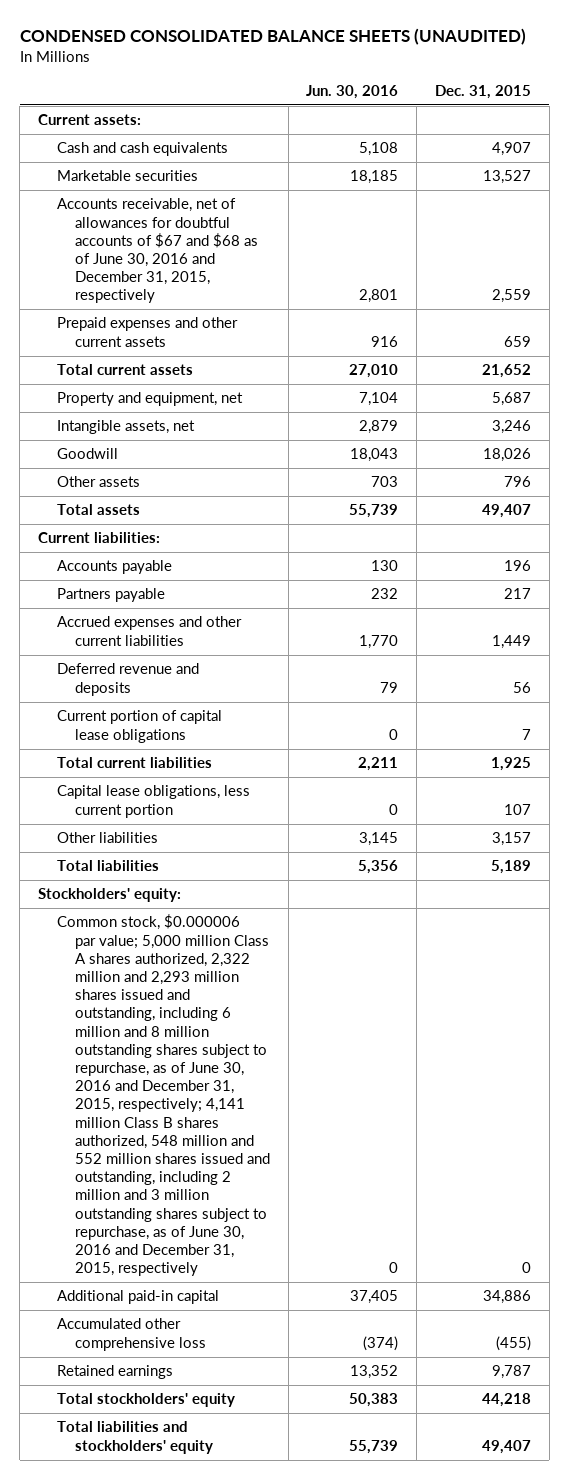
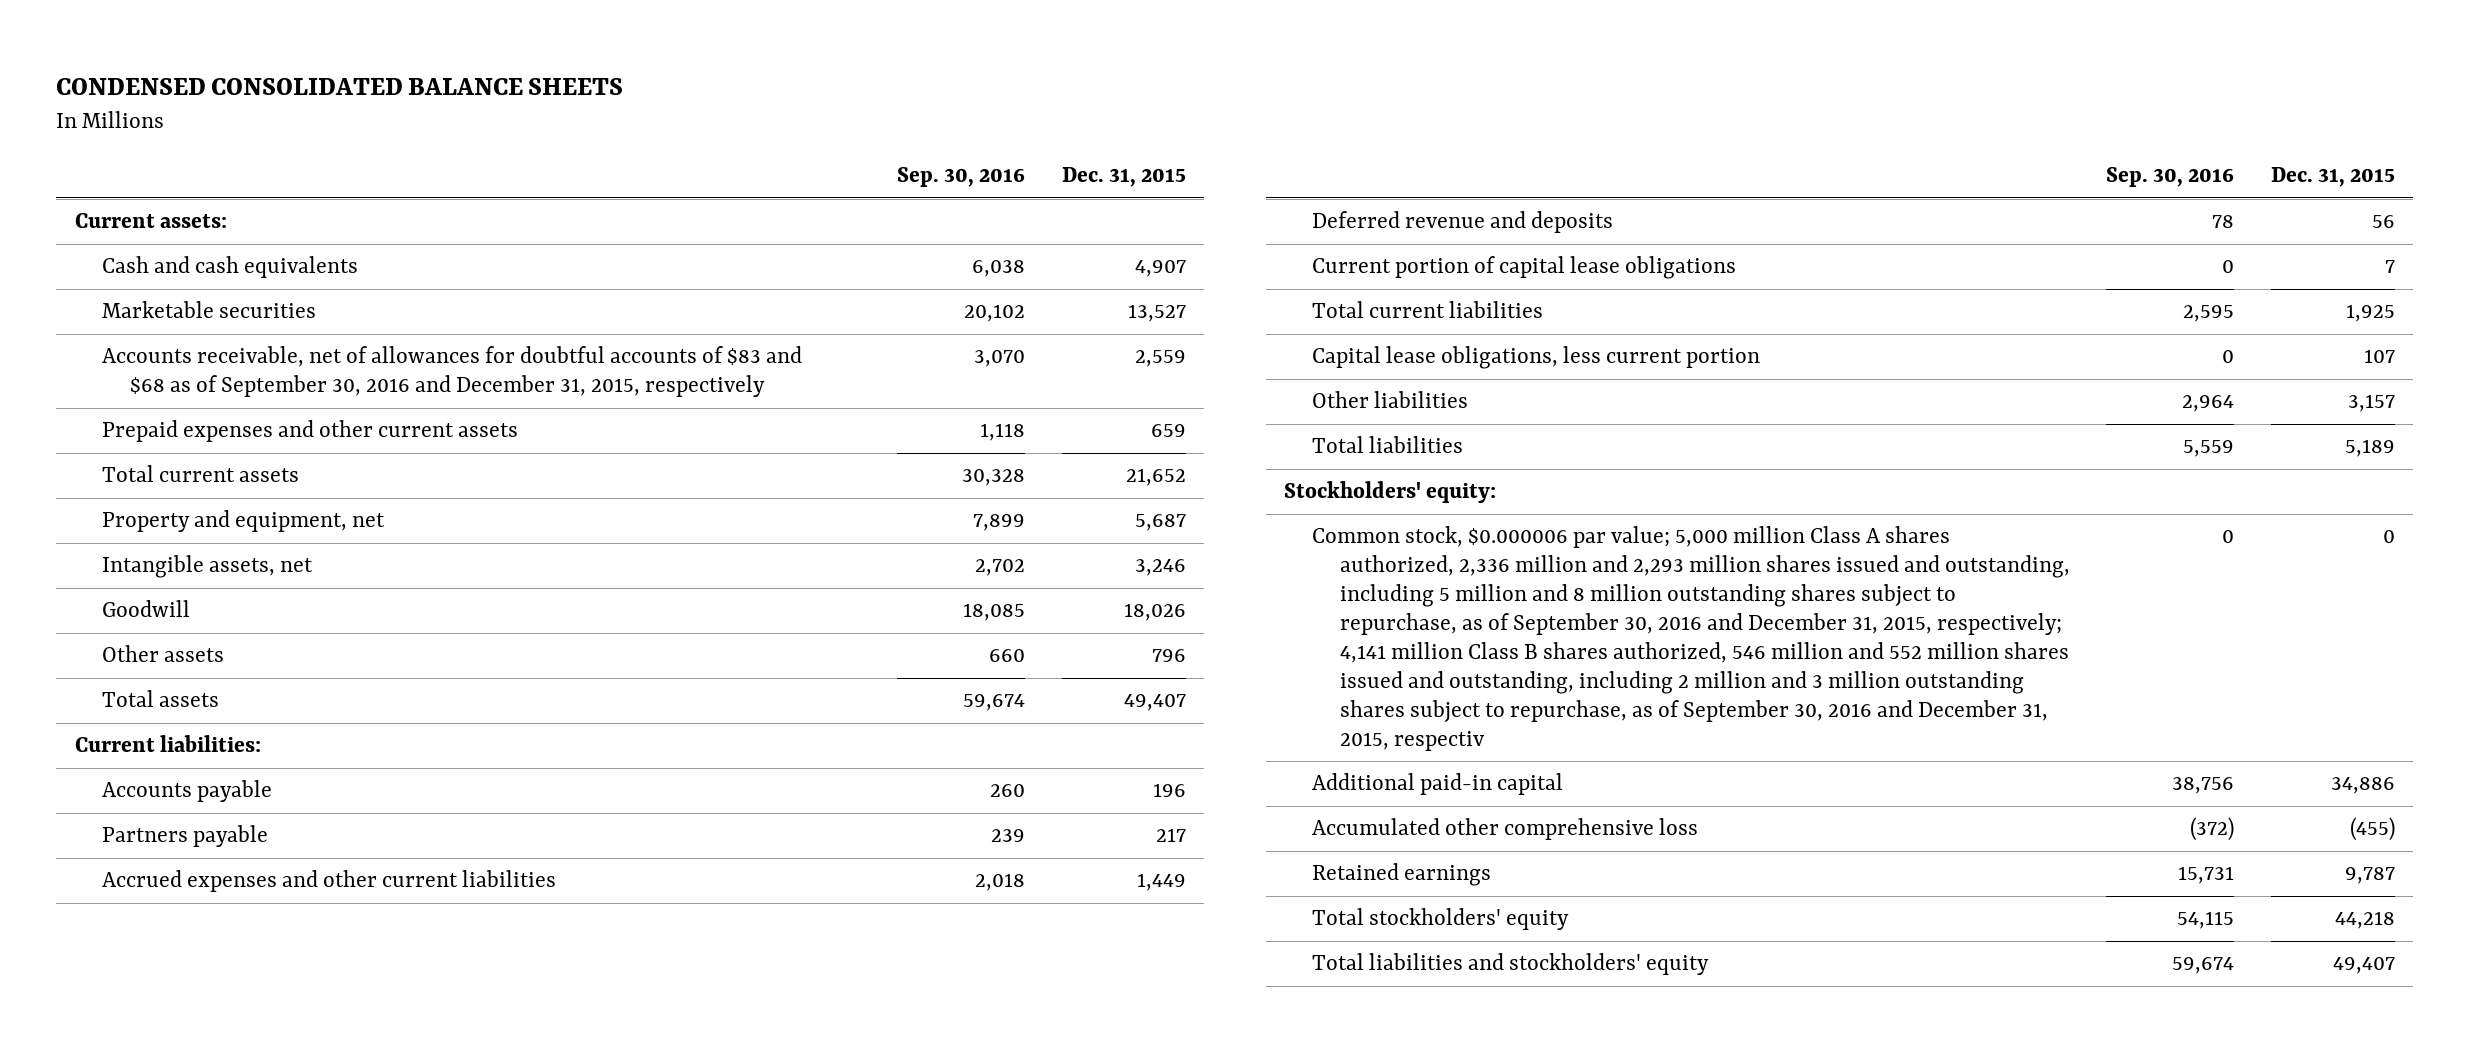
- CONDENSED CONSOLIDATED BALANCE SHEETS (UNAUDITED)
+ CONDENSED CONSOLIDATED BALANCE SHEETS
- | Jun. 30, 2016 | Dec. 31, 2015
+ | Sep. 30, 2016 | Dec. 31, 2015
- Accounts receivable, net of allowances for doubtful accounts of $67 and $68 as of June 30, 2016 and December 31, 2015, respectively | 2,801 | 2,559
+ Accounts receivable, net of allowances for doubtful accounts of $83 and $68 as of September 30, 2016 and December 31, 2015, respectively | 3,070 | 2,559
- Common stock, $0.000006 par value; 5,000 million Class A shares authorized, 2,322 million and 2,293 million shares issued and outstanding, including 6 million and 8 million outstanding shares subject to repurchase, as of June 30, 2016 and December 31, 2015, respectively; 4,141 million Class B shares authorized, 548 million and 552 million shares issued and outstanding, including 2 million and 3 million outstanding shares subject to repurchase, as of June 30, 2016 and December 31, 2015, respectively | 0 | 0
+ Common stock, $0.000006 par value; 5,000 million Class A shares authorized, 2,336 million and 2,293 million shares issued and outstanding, including 5 million and 8 million outstanding shares subject to repurchase, as of September 30, 2016 and December 31, 2015, respectively; 4,141 million Class B shares authorized, 546 million and 552 million shares issued and outstanding, including 2 million and 3 million outstanding shares subject to repurchase, as of September 30, 2016 and December 31, 2015, respectiv | 0 | 0

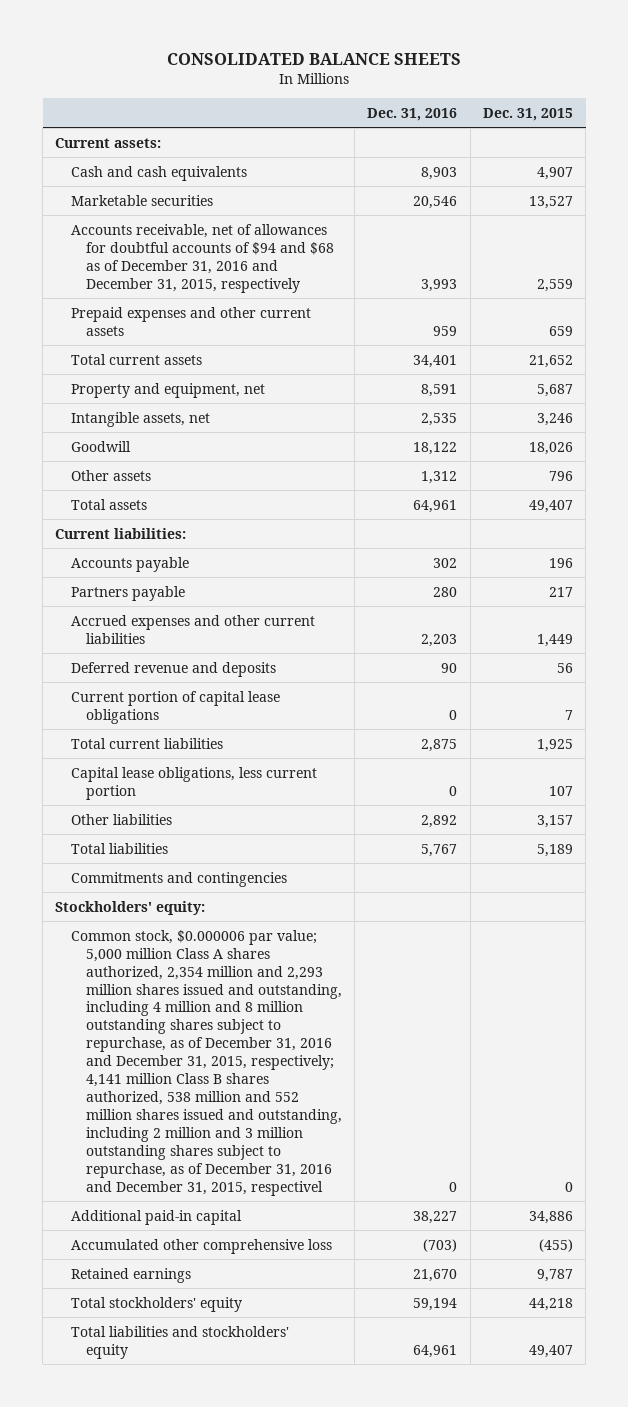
- CONDENSED CONSOLIDATED BALANCE SHEETS
+ CONSOLIDATED BALANCE SHEETS
- | Sep. 30, 2016 | Dec. 31, 2015
+ | Dec. 31, 2016 | Dec. 31, 2015
- Accounts receivable, net of allowances for doubtful accounts of $83 and $68 as of September 30, 2016 and December 31, 2015, respectively | 3,070 | 2,559
+ Accounts receivable, net of allowances for doubtful accounts of $94 and $68 as of December 31, 2016 and December 31, 2015, respectively | 3,993 | 2,559
+ Commitments and contingencies
- Common stock, $0.000006 par value; 5,000 million Class A shares authorized, 2,336 million and 2,293 million shares issued and outstanding, including 5 million and 8 million outstanding shares subject to repurchase, as of September 30, 2016 and December 31, 2015, respectively; 4,141 million Class B shares authorized, 546 million and 552 million shares issued and outstanding, including 2 million and 3 million outstanding shares subject to repurchase, as of September 30, 2016 and December 31, 2015, respectiv | 0 | 0
+ Common stock, $0.000006 par value; 5,000 million Class A shares authorized, 2,354 million and 2,293 million shares issued and outstanding, including 4 million and 8 million outstanding shares subject to repurchase, as of December 31, 2016 and December 31, 2015, respectively; 4,141 million Class B shares authorized, 538 million and 552 million shares issued and outstanding, including 2 million and 3 million outstanding shares subject to repurchase, as of December 31, 2016 and December 31, 2015, respectivel | 0 | 0

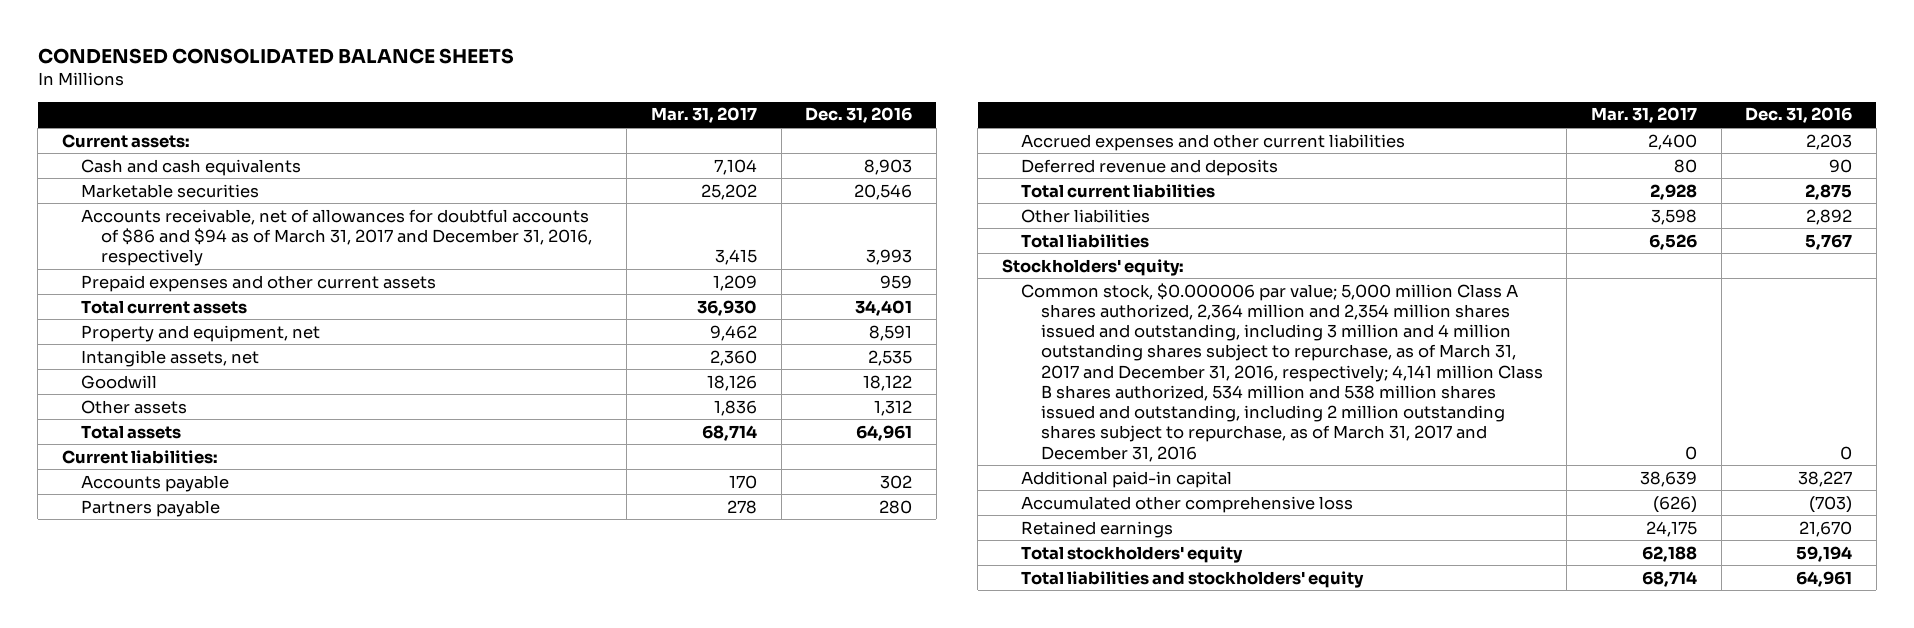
- CONSOLIDATED BALANCE SHEETS
+ CONDENSED CONSOLIDATED BALANCE SHEETS
- | Dec. 31, 2016 | Dec. 31, 2015
+ | Mar. 31, 2017 | Dec. 31, 2016
- Accounts receivable, net of allowances for doubtful accounts of $94 and $68 as of December 31, 2016 and December 31, 2015, respectively | 3,993 | 2,559
+ Accounts receivable, net of allowances for doubtful accounts of $86 and $94 as of March 31, 2017 and December 31, 2016, respectively | 3,415 | 3,993
- Current portion of capital lease obligations | 0 | 7
- Capital lease obligations, less current portion | 0 | 107
- Commitments and contingencies
- Common stock, $0.000006 par value; 5,000 million Class A shares authorized, 2,354 million and 2,293 million shares issued and outstanding, including 4 million and 8 million outstanding shares subject to repurchase, as of December 31, 2016 and December 31, 2015, respectively; 4,141 million Class B shares authorized, 538 million and 552 million shares issued and outstanding, including 2 million and 3 million outstanding shares subject to repurchase, as of December 31, 2016 and December 31, 2015, respectivel | 0 | 0
+ Common stock, $0.000006 par value; 5,000 million Class A shares authorized, 2,364 million and 2,354 million shares issued and outstanding, including 3 million and 4 million outstanding shares subject to repurchase, as of March 31, 2017 and December 31, 2016, respectively; 4,141 million Class B shares authorized, 534 million and 538 million shares issued and outstanding, including 2 million outstanding shares subject to repurchase, as of March 31, 2017 and December 31, 2016 | 0 | 0

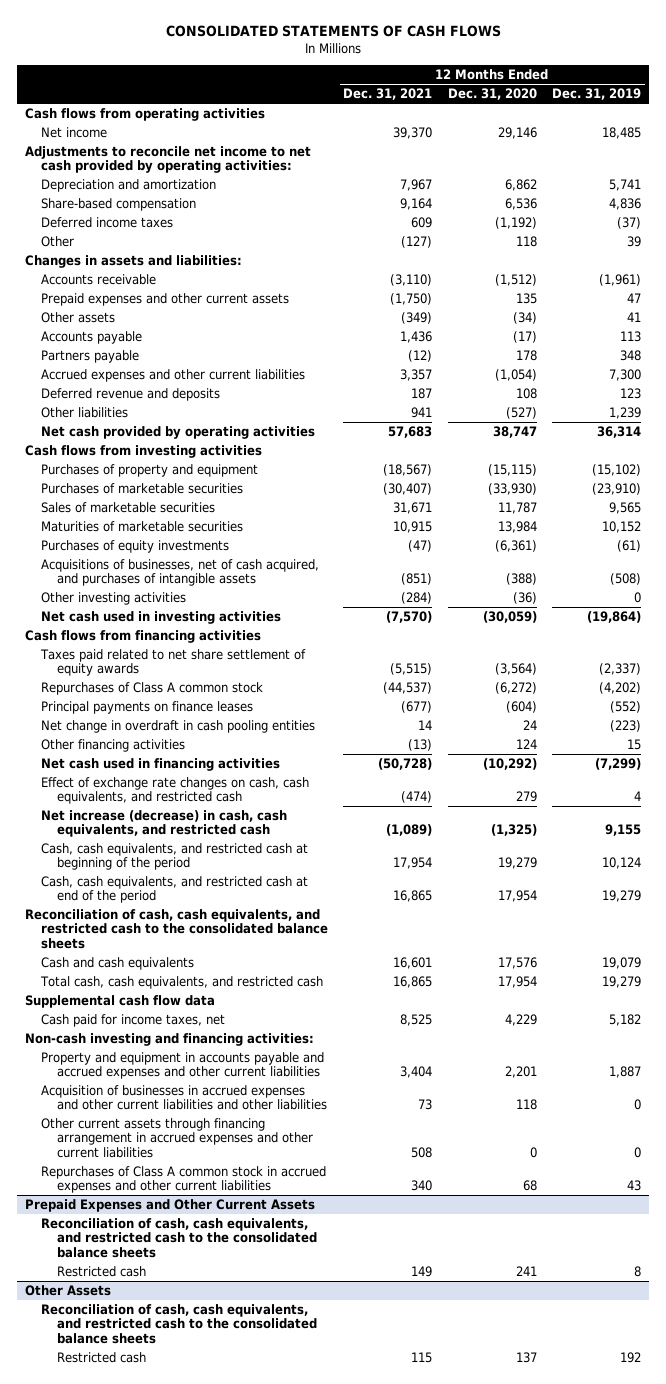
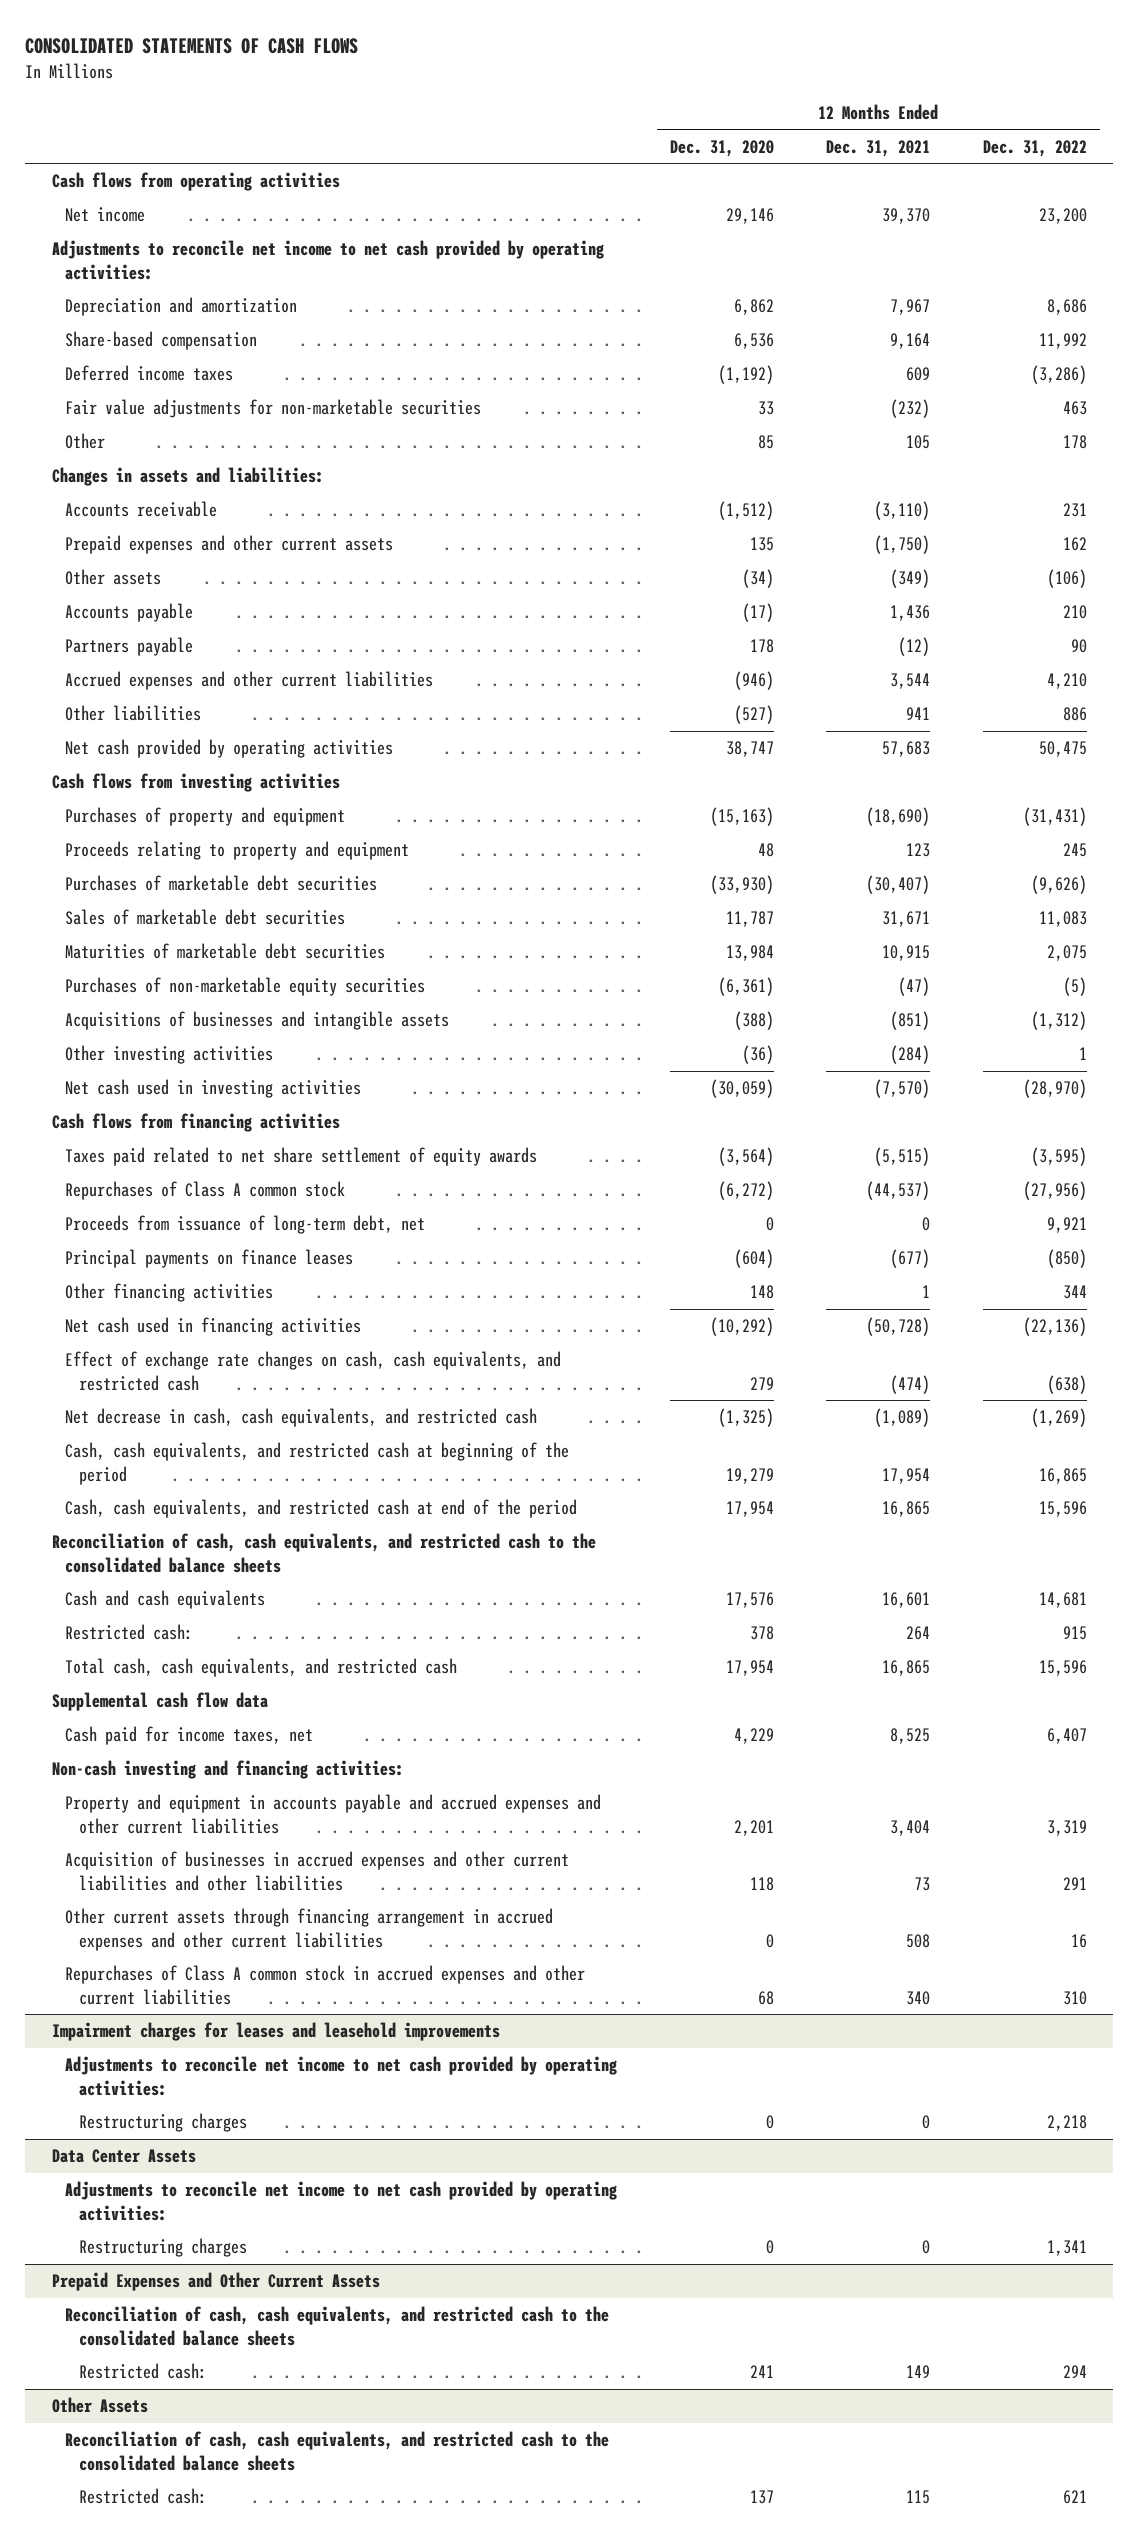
- | 12 Months Ended Dec. 31, 2021 | 12 Months Ended Dec. 31, 2020 | 12 Months Ended Dec. 31, 2019
+ | 12 Months Ended Dec. 31, 2020 | 12 Months Ended Dec. 31, 2021 | 12 Months Ended Dec. 31, 2022
- Other | (127) | 118 | 39
+ Fair value adjustments for non-marketable securities | 33 | (232) | 463
+ Other | 85 | 105 | 178
- Accrued expenses and other current liabilities | 3,357 | (1,054) | 7,300
- Deferred revenue and deposits | 187 | 108 | 123
+ Accrued expenses and other current liabilities | (946) | 3,544 | 4,210
- Purchases of property and equipment | (18,567) | (15,115) | (15,102)
- Purchases of marketable securities | (30,407) | (33,930) | (23,910)
- Sales of marketable securities | 31,671 | 11,787 | 9,565
- Maturities of marketable securities | 10,915 | 13,984 | 10,152
- Purchases of equity investments | (47) | (6,361) | (61)
- Acquisitions of businesses, net of cash acquired, and purchases of intangible assets | (851) | (388) | (508)
+ Purchases of property and equipment | (15,163) | (18,690) | (31,431)
+ Proceeds relating to property and equipment | 48 | 123 | 245
+ Purchases of marketable debt securities | (33,930) | (30,407) | (9,626)
+ Sales of marketable debt securities | 11,787 | 31,671 | 11,083
+ Maturities of marketable debt securities | 13,984 | 10,915 | 2,075
+ Purchases of non-marketable equity securities | (6,361) | (47) | (5)
+ Acquisitions of businesses and intangible assets | (388) | (851) | (1,312)
+ Proceeds from issuance of long-term debt, net | 0 | 0 | 9,921
- Net change in overdraft in cash pooling entities | 14 | 24 | (223)
- Other financing activities | (13) | 124 | 15
+ Other financing activities | 148 | 1 | 344
- Net increase (decrease) in cash, cash equivalents, and restricted cash | (1,089) | (1,325) | 9,155
+ Net decrease in cash, cash equivalents, and restricted cash | (1,325) | (1,089) | (1,269)
+ Restricted cash: | 378 | 264 | 915
+ Impairment charges for leases and leasehold improvements
+ Adjustments to reconcile net income to net cash provided by operating activities:
+ Restructuring charges | 0 | 0 | 2,218
+ Data Center Assets
+ Adjustments to reconcile net income to net cash provided by operating activities:
+ Restructuring charges | 0 | 0 | 1,341
@ Prepaid Expenses and Other Current Assets
- Restricted cash | 149 | 241 | 8
+ Restricted cash: | 241 | 149 | 294
@ Other Assets
- Restricted cash | 115 | 137 | 192
+ Restricted cash: | 137 | 115 | 621

